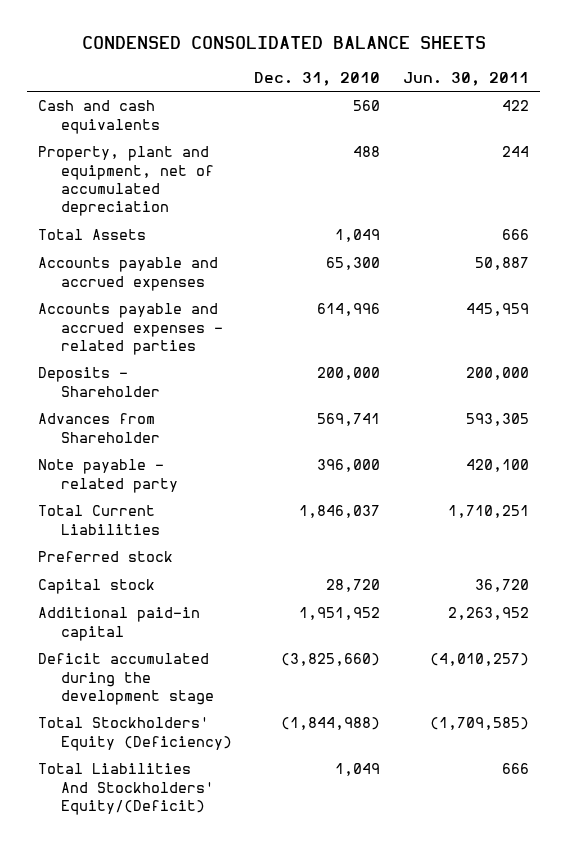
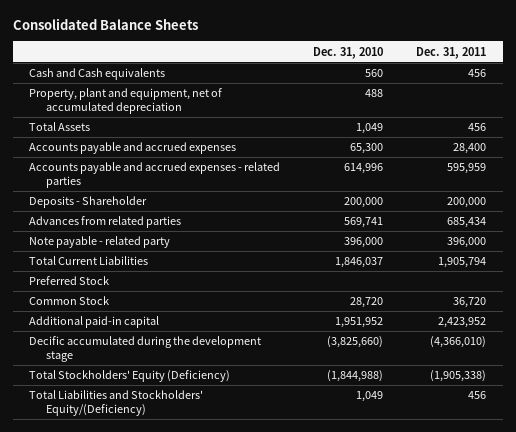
- CONDENSED CONSOLIDATED BALANCE SHEETS
+ Consolidated Balance Sheets
- | Dec. 31, 2010 | Jun. 30, 2011
+ | Dec. 31, 2010 | Dec. 31, 2011
- Cash and cash equivalents | 560 | 422
+ Cash and Cash equivalents | 560 | 456
- Advances from Shareholder | 569,741 | 593,305
+ Advances from related parties | 569,741 | 685,434
- Preferred stock
- Capital stock | 28,720 | 36,720
+ Preferred Stock
+ Common Stock | 28,720 | 36,720
- Deficit accumulated during the development stage | (3,825,660) | (4,010,257)
+ Decific accumulated during the development stage | (3,825,660) | (4,366,010)
- Total Liabilities And Stockholders' Equity/(Deficit) | 1,049 | 666
+ Total Liabilities and Stockholders' Equity/(Deficiency) | 1,049 | 456

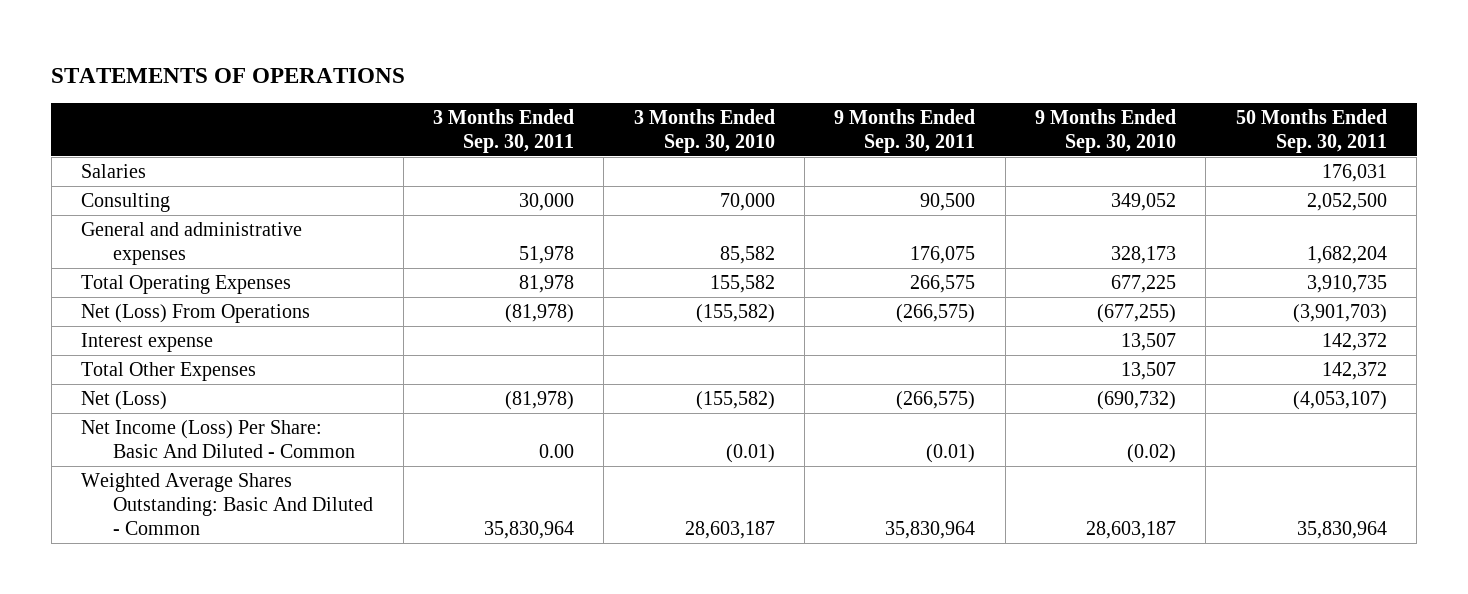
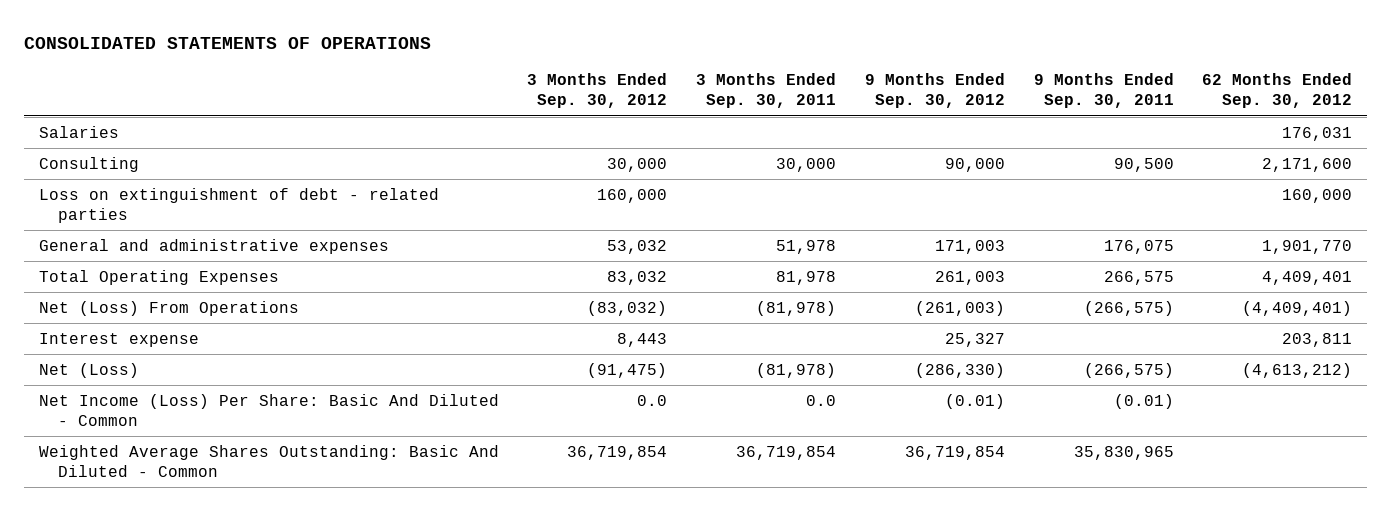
- STATEMENTS OF OPERATIONS
+ CONSOLIDATED STATEMENTS OF OPERATIONS
- | 3 Months Ended Sep. 30, 2011 | 3 Months Ended Sep. 30, 2010 | 9 Months Ended Sep. 30, 2011 | 9 Months Ended Sep. 30, 2010 | 50 Months Ended Sep. 30, 2011
+ | 3 Months Ended Sep. 30, 2012 | 3 Months Ended Sep. 30, 2011 | 9 Months Ended Sep. 30, 2012 | 9 Months Ended Sep. 30, 2011 | 62 Months Ended Sep. 30, 2012
+ Loss on extinguishment of debt - related parties | 160,000 | | | | 160,000
- Total Other Expenses | | | | 13,507 | 142,372
- Net Income (Loss) Per Share: Basic And Diluted - Common | 0.00 | (0.01) | (0.01) | (0.02) |
- Weighted Average Shares Outstanding: Basic And Diluted - Common | 35,830,964 | 28,603,187 | 35,830,964 | 28,603,187 | 35,830,964
+ Net Income (Loss) Per Share: Basic And Diluted - Common | 0.0 | 0.0 | (0.01) | (0.01) |
+ Weighted Average Shares Outstanding: Basic And Diluted - Common | 36,719,854 | 36,719,854 | 36,719,854 | 35,830,965 |

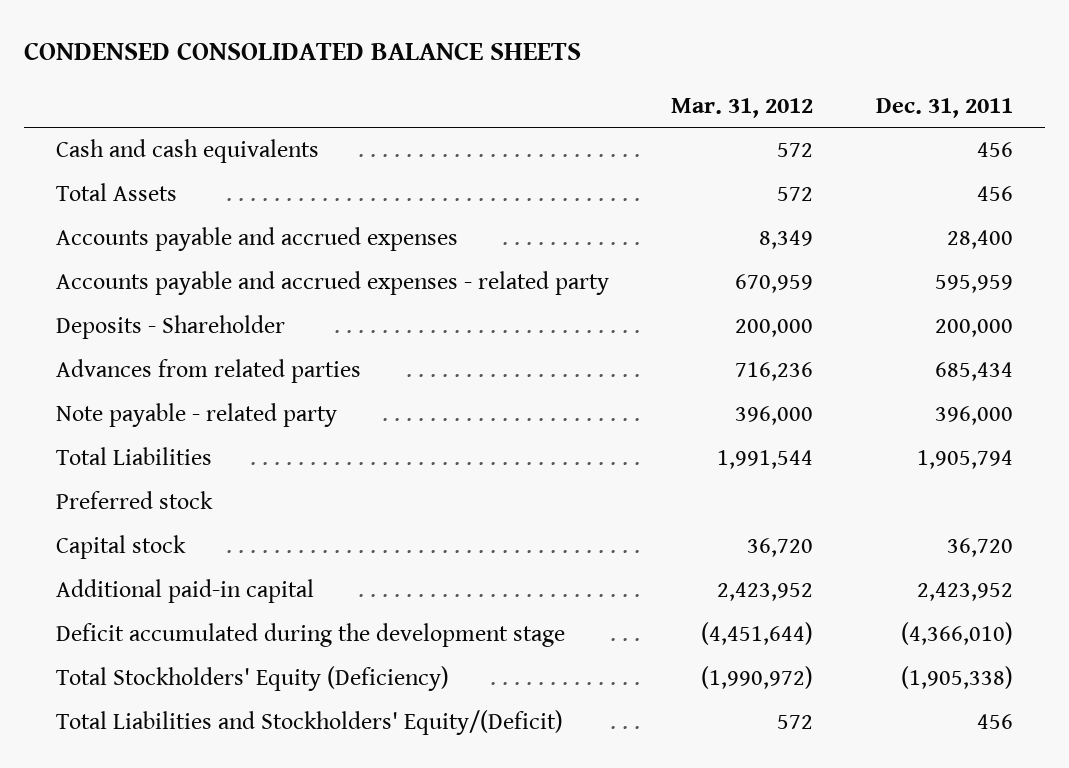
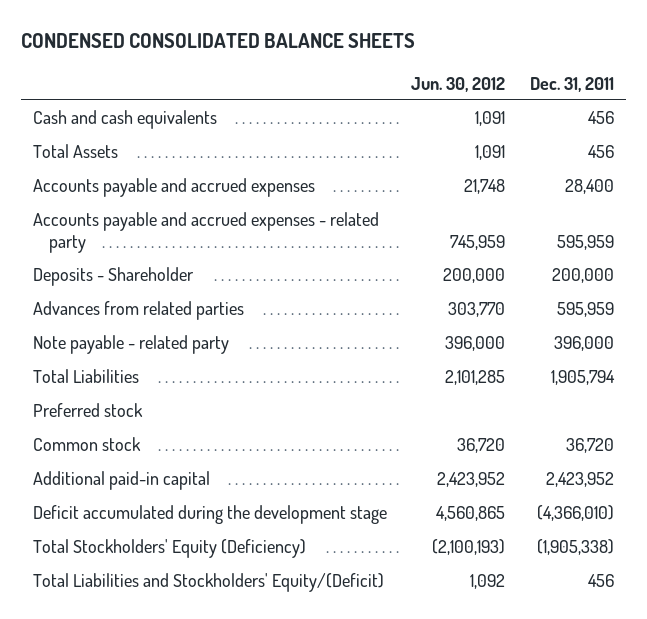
- | Mar. 31, 2012 | Dec. 31, 2011
+ | Jun. 30, 2012 | Dec. 31, 2011
- Advances from related parties | 716,236 | 685,434
+ Advances from related parties | 303,770 | 595,959
- Capital stock | 36,720 | 36,720
+ Common stock | 36,720 | 36,720

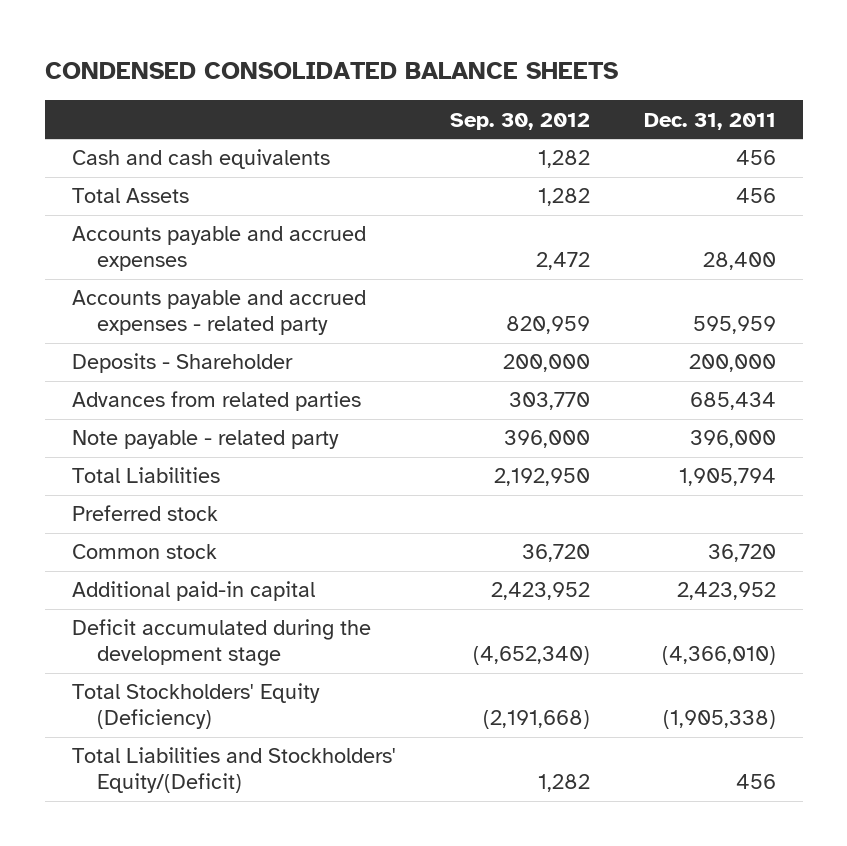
- | Jun. 30, 2012 | Dec. 31, 2011
+ | Sep. 30, 2012 | Dec. 31, 2011
- Advances from related parties | 303,770 | 595,959
+ Advances from related parties | 303,770 | 685,434

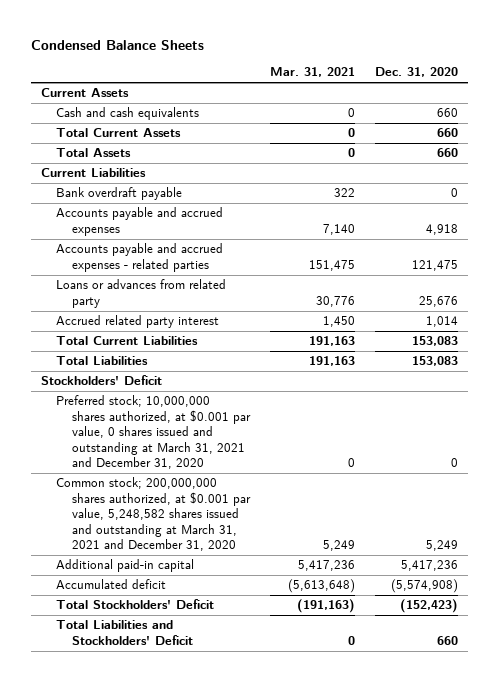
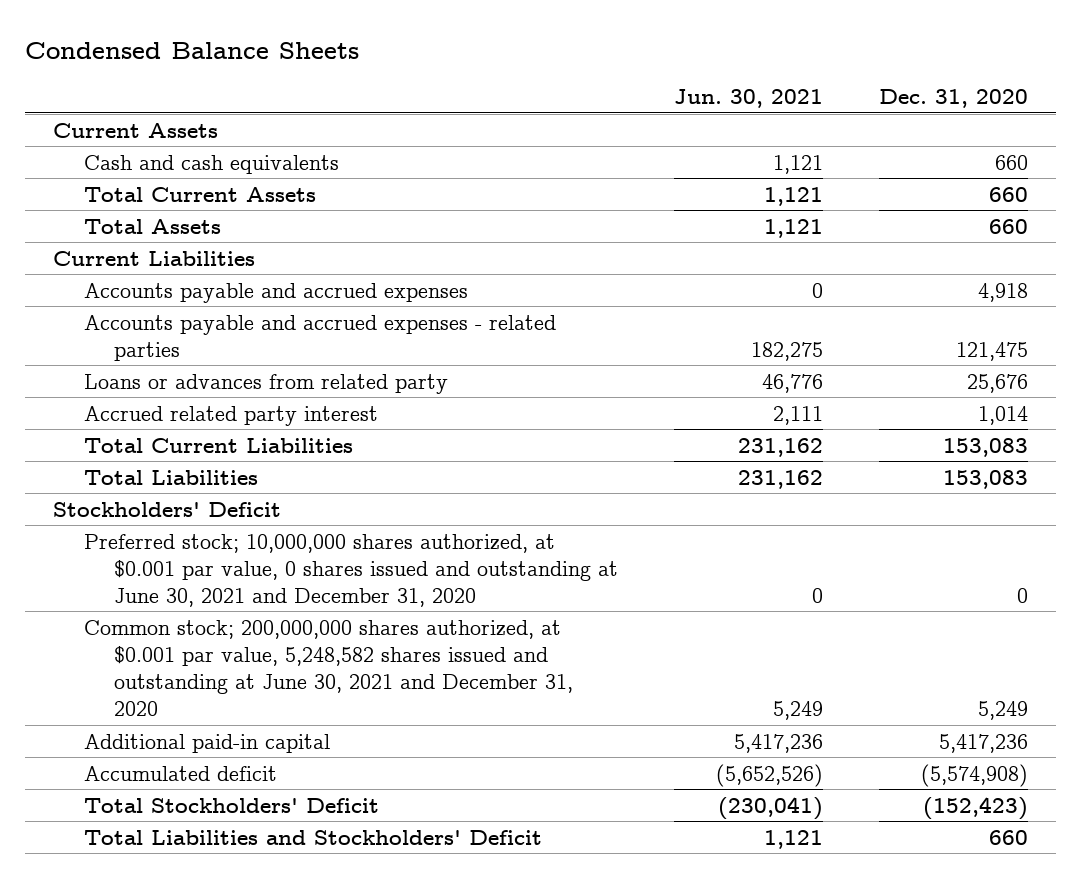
- | Mar. 31, 2021 | Dec. 31, 2020
+ | Jun. 30, 2021 | Dec. 31, 2020
- Bank overdraft payable | 322 | 0
- Preferred stock; 10,000,000 shares authorized, at $0.001 par value, 0 shares issued and outstanding at March 31, 2021 and December 31, 2020 | 0 | 0
- Common stock; 200,000,000 shares authorized, at $0.001 par value, 5,248,582 shares issued and outstanding at March 31, 2021 and December 31, 2020 | 5,249 | 5,249
+ Preferred stock; 10,000,000 shares authorized, at $0.001 par value, 0 shares issued and outstanding at June 30, 2021 and December 31, 2020 | 0 | 0
+ Common stock; 200,000,000 shares authorized, at $0.001 par value, 5,248,582 shares issued and outstanding at June 30, 2021 and December 31, 2020 | 5,249 | 5,249

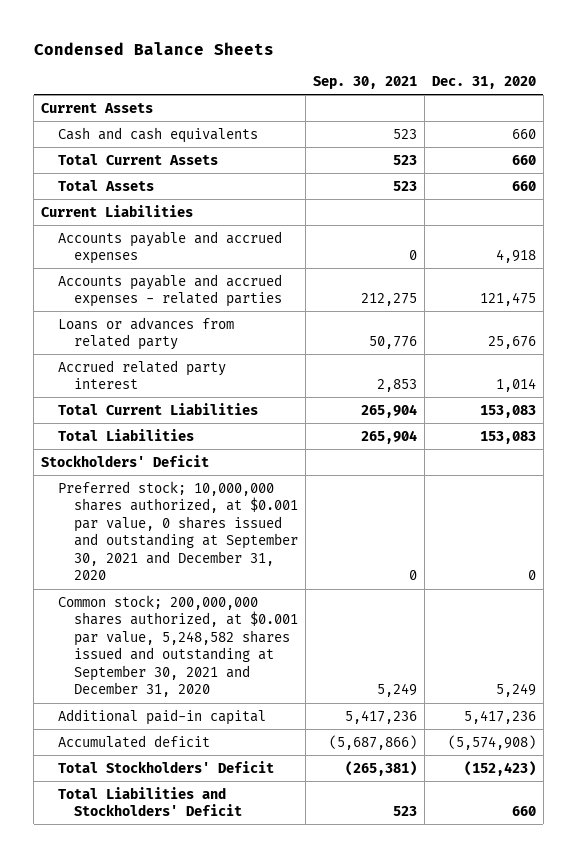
- | Jun. 30, 2021 | Dec. 31, 2020
+ | Sep. 30, 2021 | Dec. 31, 2020
- Preferred stock; 10,000,000 shares authorized, at $0.001 par value, 0 shares issued and outstanding at June 30, 2021 and December 31, 2020 | 0 | 0
- Common stock; 200,000,000 shares authorized, at $0.001 par value, 5,248,582 shares issued and outstanding at June 30, 2021 and December 31, 2020 | 5,249 | 5,249
+ Preferred stock; 10,000,000 shares authorized, at $0.001 par value, 0 shares issued and outstanding at September 30, 2021 and December 31, 2020 | 0 | 0
+ Common stock; 200,000,000 shares authorized, at $0.001 par value, 5,248,582 shares issued and outstanding at September 30, 2021 and December 31, 2020 | 5,249 | 5,249

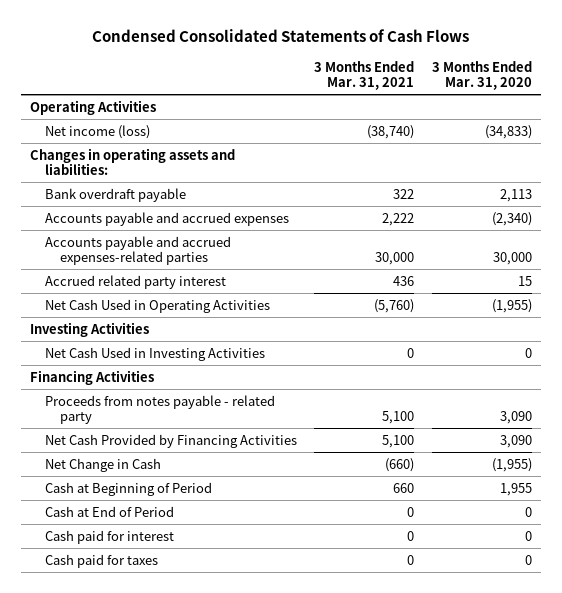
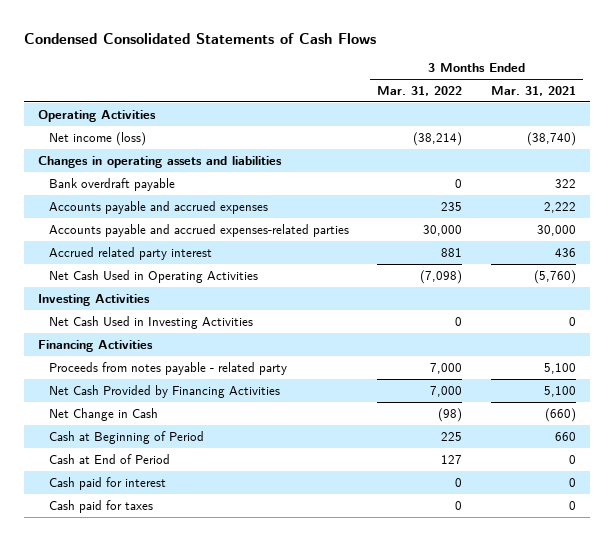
- | 3 Months Ended Mar. 31, 2021 | 3 Months Ended Mar. 31, 2020
+ | 3 Months Ended Mar. 31, 2022 | 3 Months Ended Mar. 31, 2021
- Changes in operating assets and liabilities:
+ Changes in operating assets and liabilities

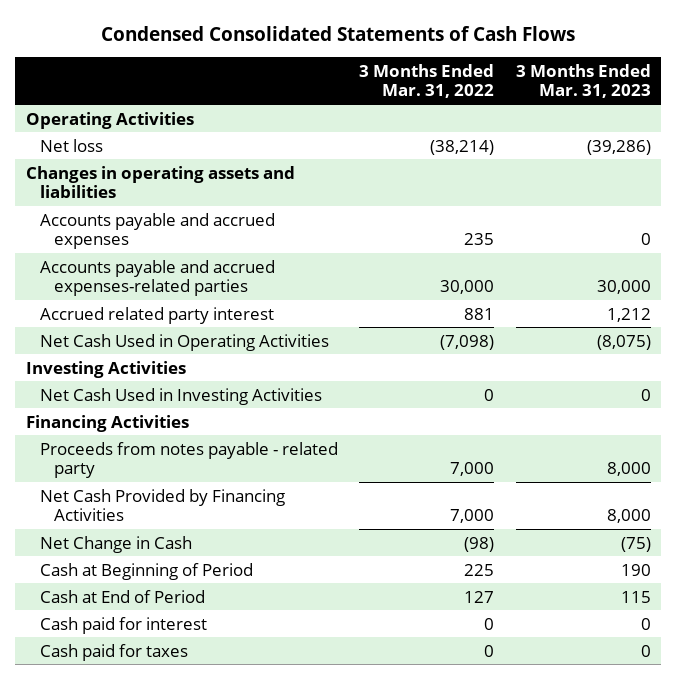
- | 3 Months Ended Mar. 31, 2022 | 3 Months Ended Mar. 31, 2021
+ | 3 Months Ended Mar. 31, 2022 | 3 Months Ended Mar. 31, 2023
- Net income (loss) | (38,214) | (38,740)
+ Net loss | (38,214) | (39,286)
- Bank overdraft payable | 0 | 322

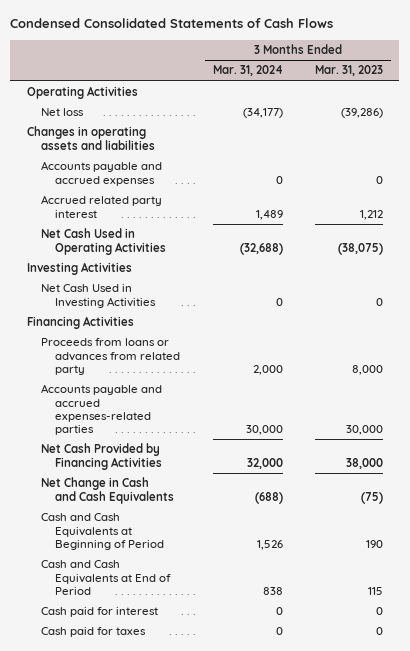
- | 3 Months Ended Mar. 31, 2022 | 3 Months Ended Mar. 31, 2023
+ | 3 Months Ended Mar. 31, 2024 | 3 Months Ended Mar. 31, 2023
- Net Cash Used in Operating Activities | (7,098) | (8,075)
+ Net Cash Used in Operating Activities | (32,688) | (38,075)
- Proceeds from notes payable - related party | 7,000 | 8,000
- Net Cash Provided by Financing Activities | 7,000 | 8,000
- Net Change in Cash | (98) | (75)
- Cash at Beginning of Period | 225 | 190
- Cash at End of Period | 127 | 115
+ Proceeds from loans or advances from related party | 2,000 | 8,000
moved down: Accounts payable and accrued expenses-related parties | 30,000 | 30,000
+ Net Cash Provided by Financing Activities | 32,000 | 38,000
+ Net Change in Cash and Cash Equivalents | (688) | (75)
+ Cash and Cash Equivalents at Beginning of Period | 1,526 | 190
+ Cash and Cash Equivalents at End of Period | 838 | 115

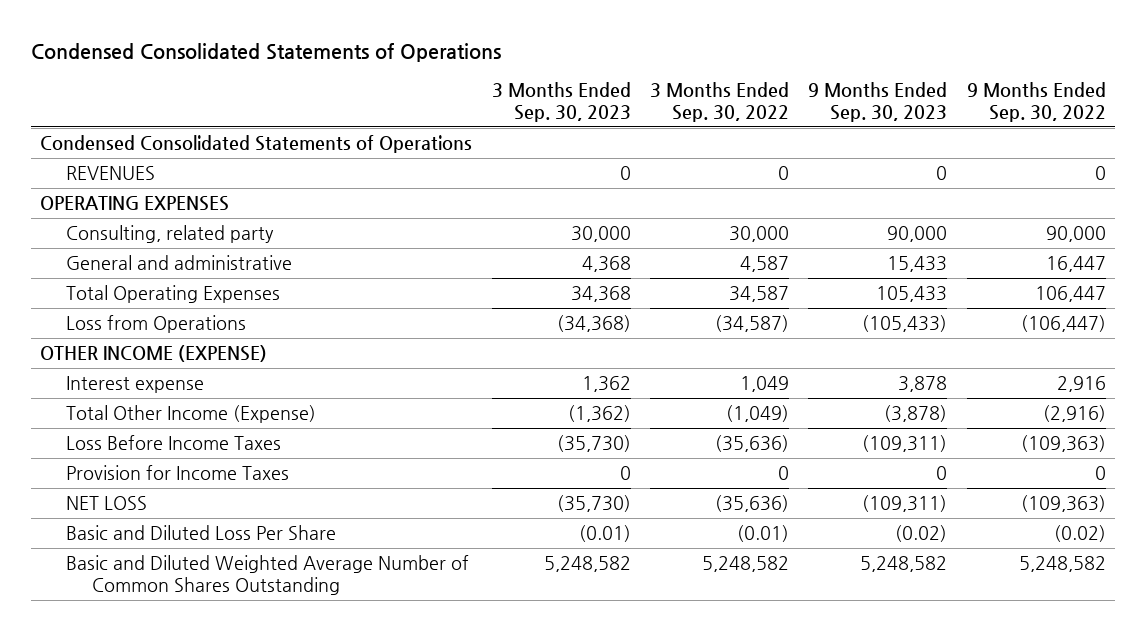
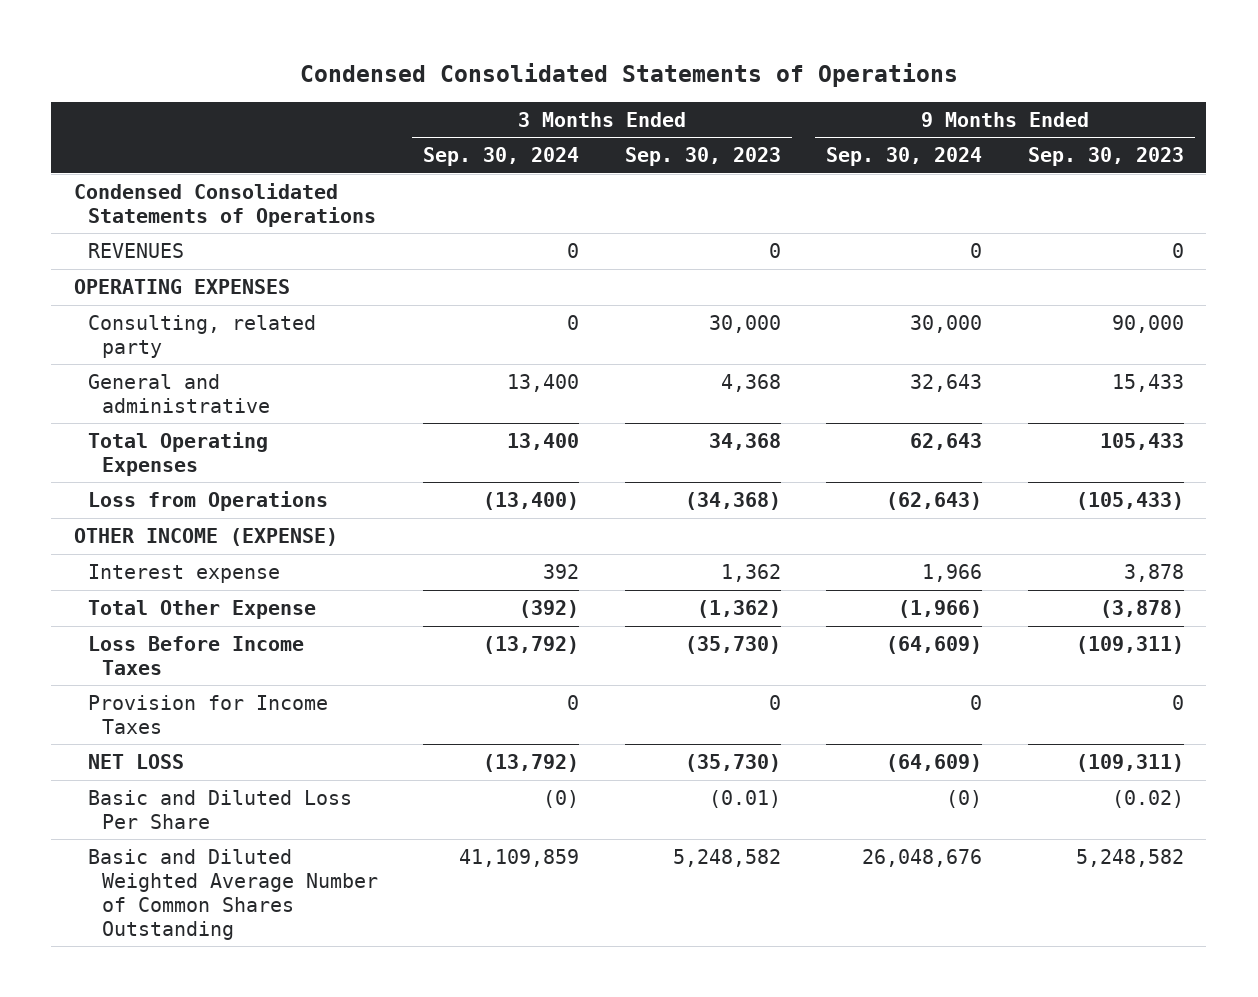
- | 3 Months Ended Sep. 30, 2023 | 3 Months Ended Sep. 30, 2022 | 9 Months Ended Sep. 30, 2023 | 9 Months Ended Sep. 30, 2022
+ | 3 Months Ended Sep. 30, 2024 | 3 Months Ended Sep. 30, 2023 | 9 Months Ended Sep. 30, 2024 | 9 Months Ended Sep. 30, 2023
- Total Other Income (Expense) | (1,362) | (1,049) | (3,878) | (2,916)
+ Total Other Expense | (392) | (1,362) | (1,966) | (3,878)

